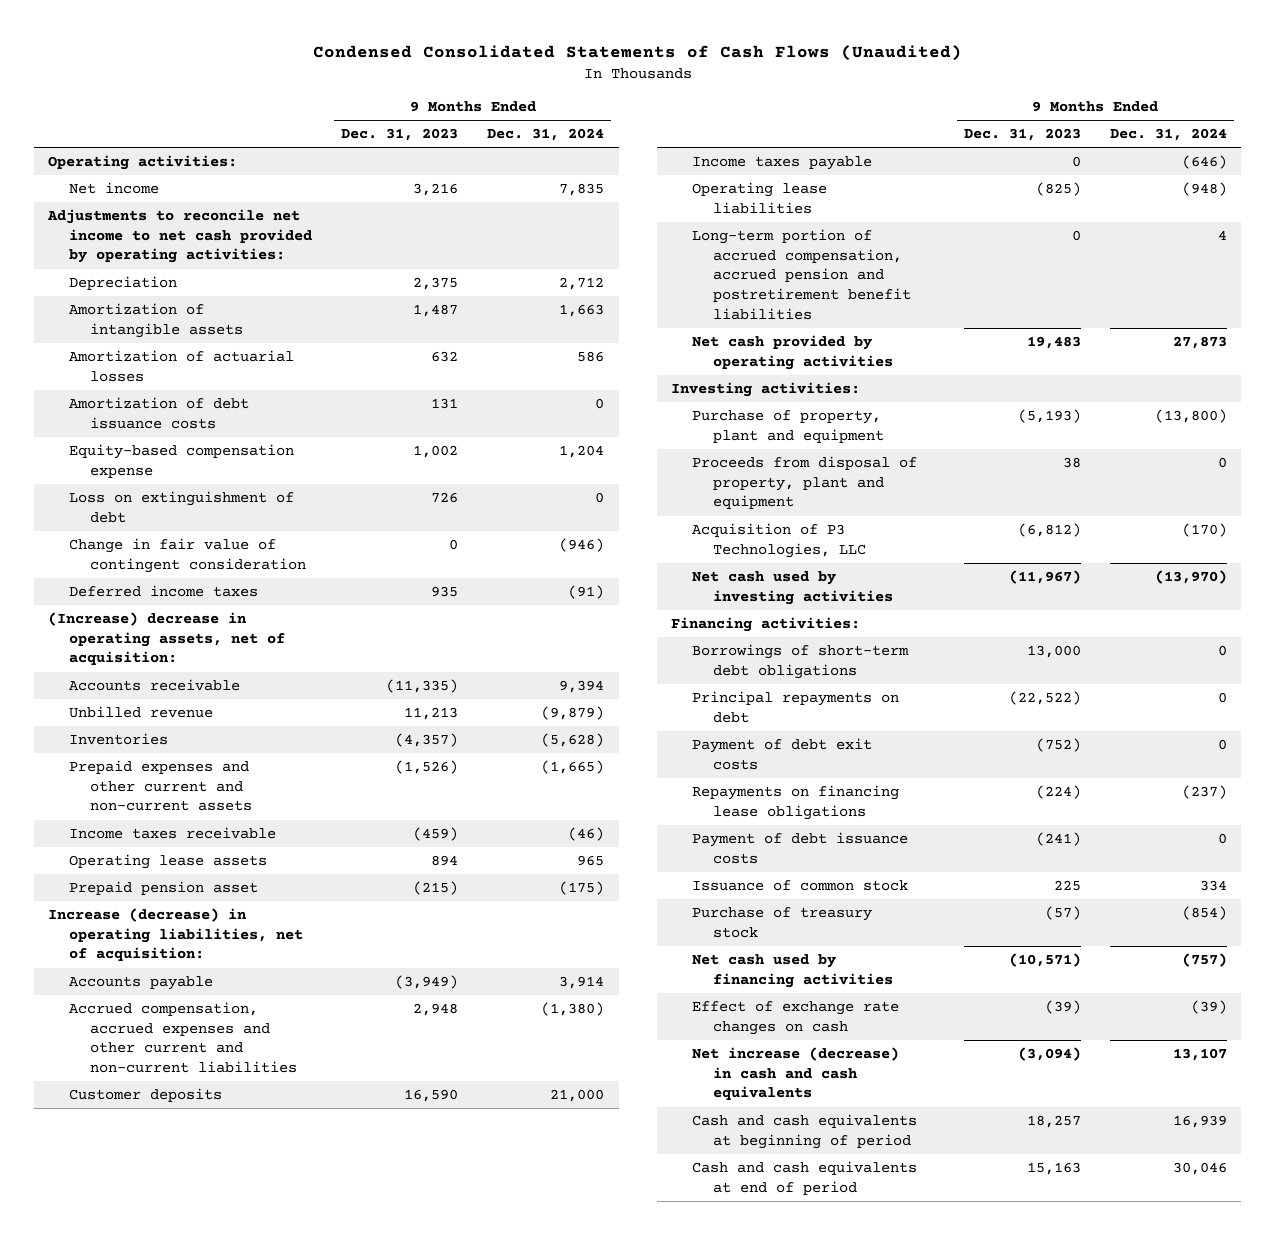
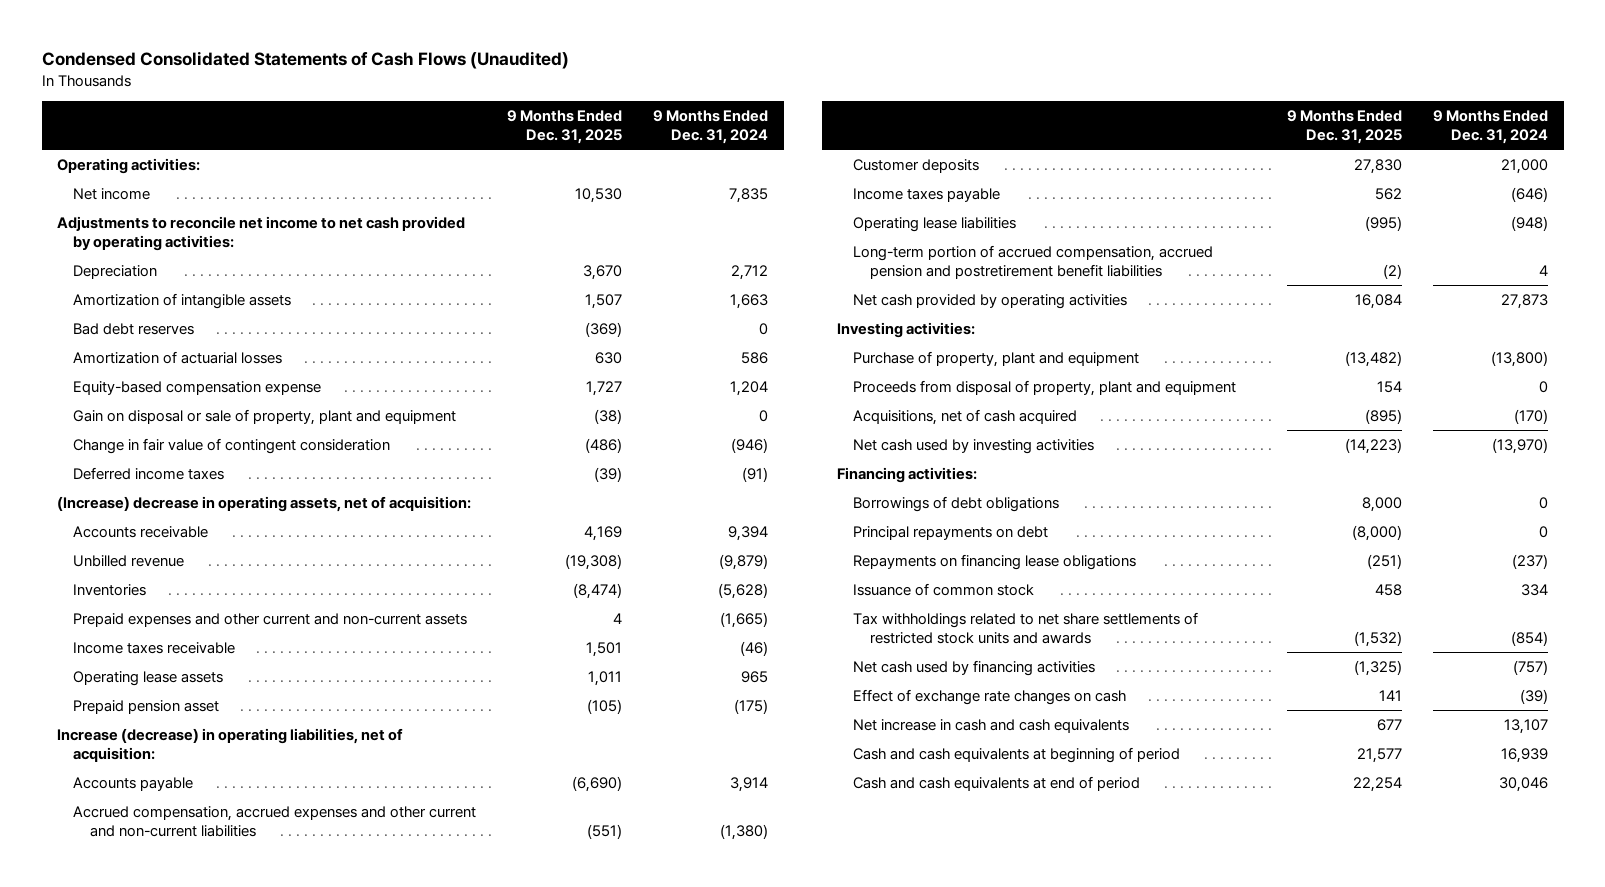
- | 9 Months Ended Dec. 31, 2023 | 9 Months Ended Dec. 31, 2024
+ | 9 Months Ended Dec. 31, 2025 | 9 Months Ended Dec. 31, 2024
+ Bad debt reserves | (369) | 0
- Amortization of debt issuance costs | 131 | 0
- Loss on extinguishment of debt | 726 | 0
+ Gain on disposal or sale of property, plant and equipment | (38) | 0
- Acquisition of P3 Technologies, LLC | (6,812) | (170)
+ Acquisitions, net of cash acquired | (895) | (170)
- Borrowings of short-term debt obligations | 13,000 | 0
+ Borrowings of debt obligations | 8,000 | 0
- Payment of debt exit costs | (752) | 0
- Payment of debt issuance costs | (241) | 0
- Purchase of treasury stock | (57) | (854)
+ Tax withholdings related to net share settlements of restricted stock units and awards | (1,532) | (854)
- Net increase (decrease) in cash and cash equivalents | (3,094) | 13,107
+ Net increase in cash and cash equivalents | 677 | 13,107

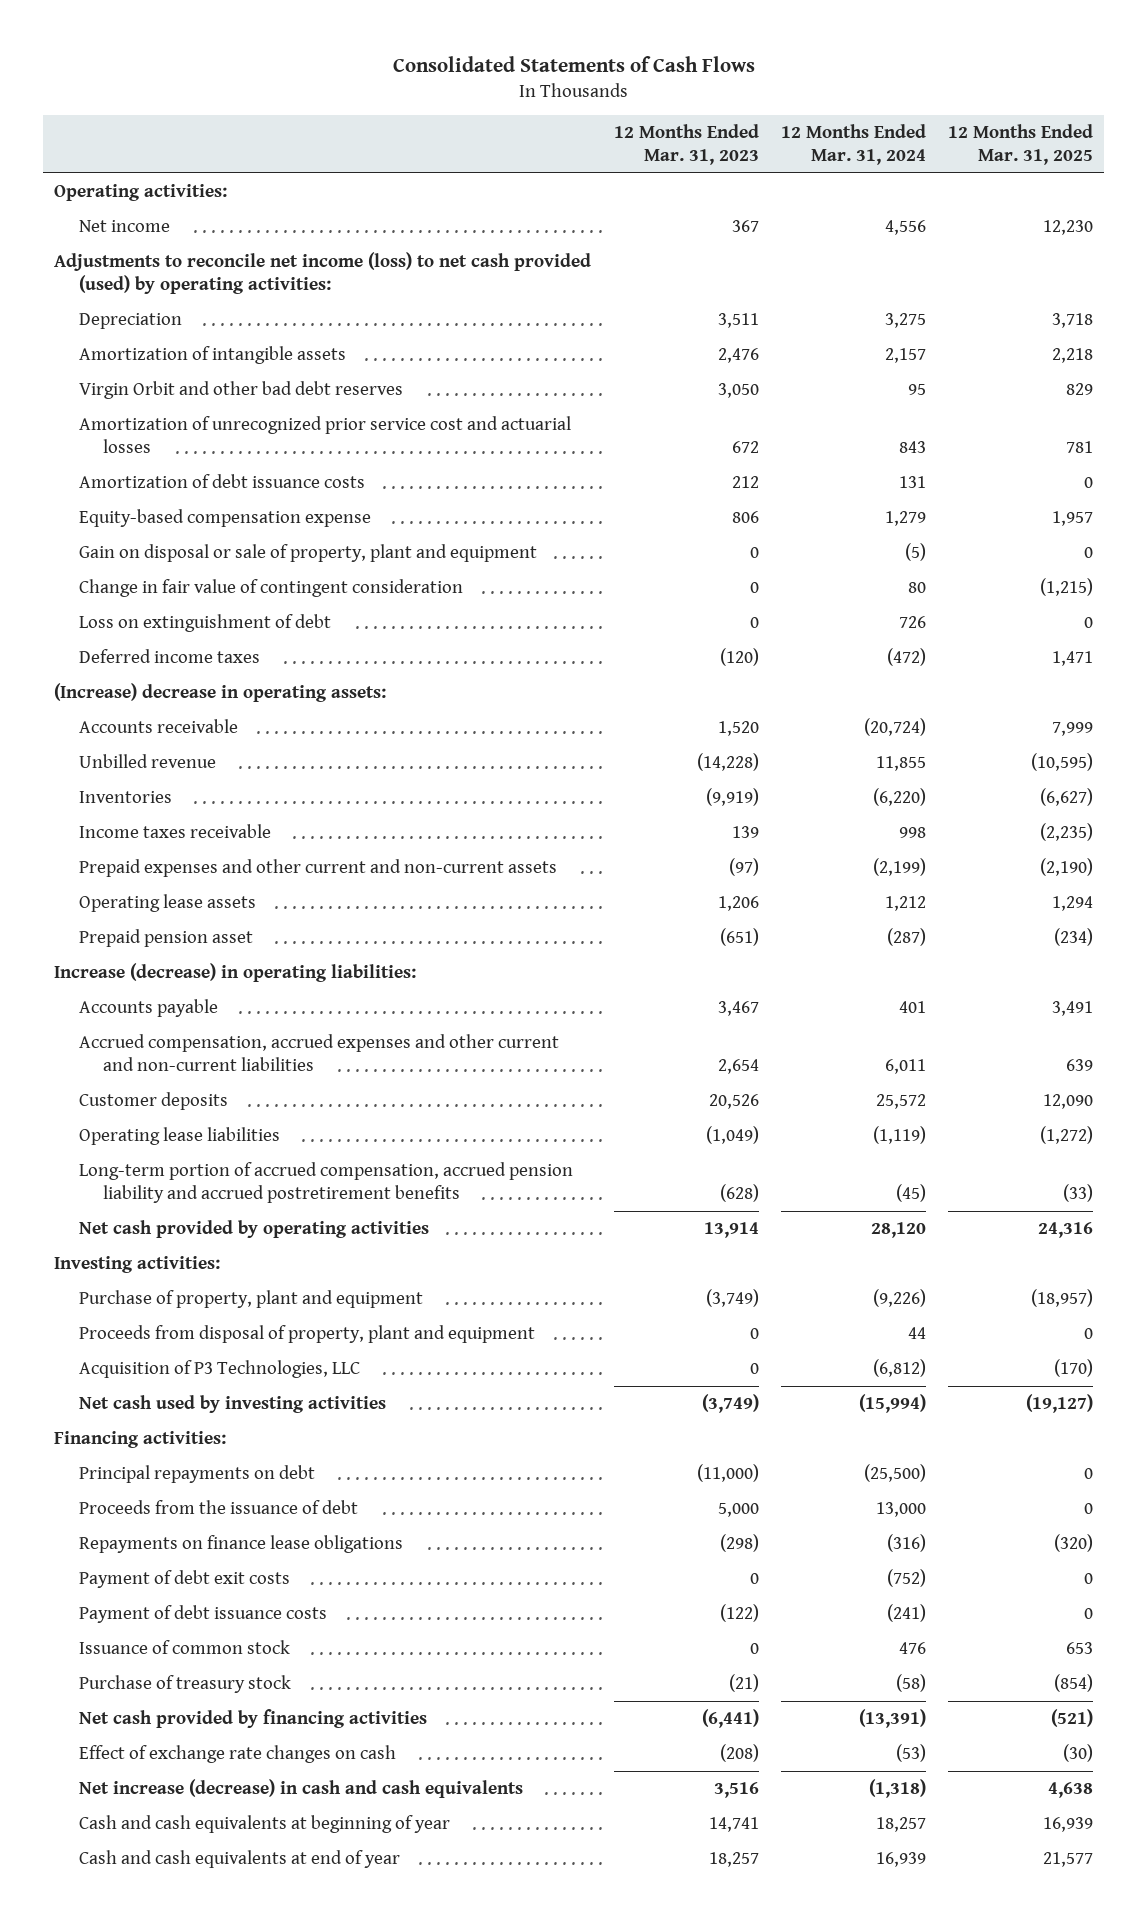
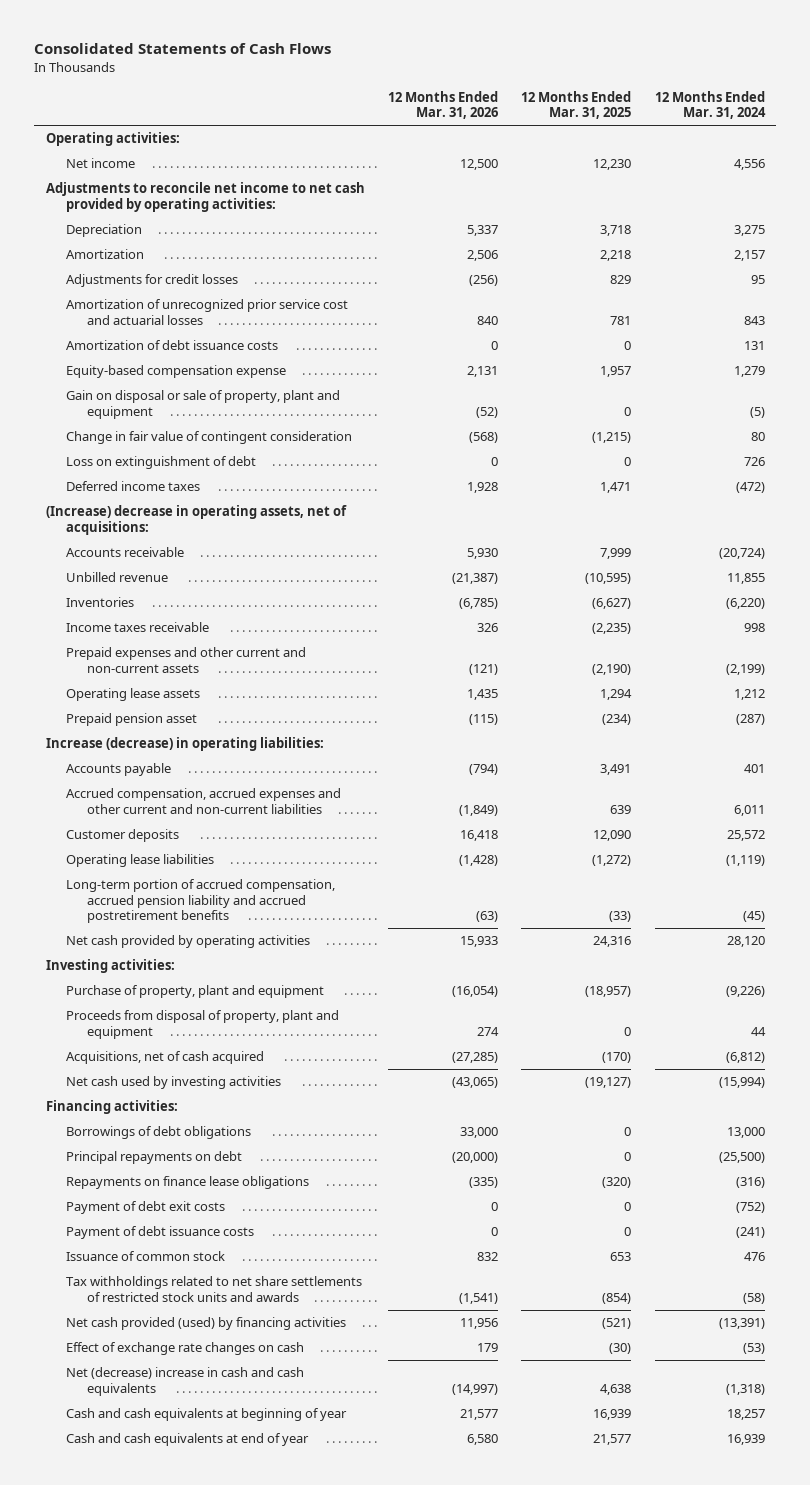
- | 12 Months Ended Mar. 31, 2023 | 12 Months Ended Mar. 31, 2024 | 12 Months Ended Mar. 31, 2025
+ | 12 Months Ended Mar. 31, 2026 | 12 Months Ended Mar. 31, 2025 | 12 Months Ended Mar. 31, 2024
- Adjustments to reconcile net income (loss) to net cash provided (used) by operating activities:
+ Adjustments to reconcile net income to net cash provided by operating activities:
- Amortization of intangible assets | 2,476 | 2,157 | 2,218
- Virgin Orbit and other bad debt reserves | 3,050 | 95 | 829
+ Amortization | 2,506 | 2,218 | 2,157
+ Adjustments for credit losses | (256) | 829 | 95
- (Increase) decrease in operating assets:
+ (Increase) decrease in operating assets, net of acquisitions:
- Acquisition of P3 Technologies, LLC | 0 | (6,812) | (170)
+ Acquisitions, net of cash acquired | (27,285) | (170) | (6,812)
+ Borrowings of debt obligations | 33,000 | 0 | 13,000
- Proceeds from the issuance of debt | 5,000 | 13,000 | 0
- Purchase of treasury stock | (21) | (58) | (854)
- Net cash provided by financing activities | (6,441) | (13,391) | (521)
+ Tax withholdings related to net share settlements of restricted stock units and awards | (1,541) | (854) | (58)
+ Net cash provided (used) by financing activities | 11,956 | (521) | (13,391)
- Net increase (decrease) in cash and cash equivalents | 3,516 | (1,318) | 4,638
+ Net (decrease) increase in cash and cash equivalents | (14,997) | 4,638 | (1,318)

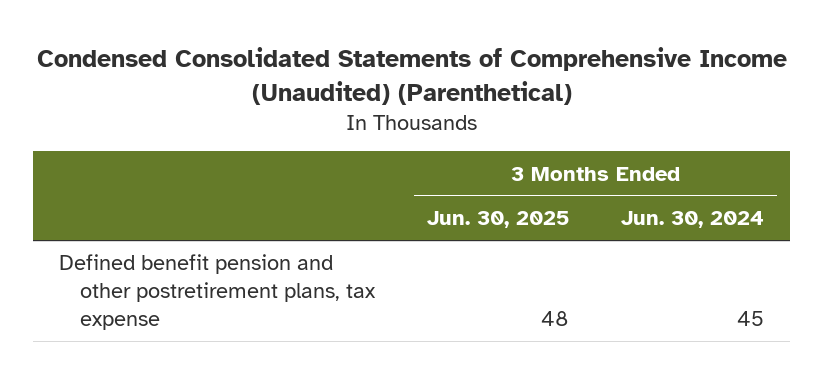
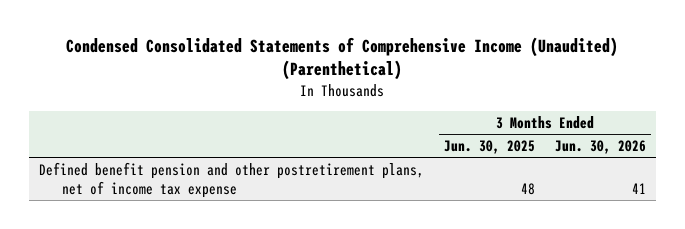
- | 3 Months Ended Jun. 30, 2025 | 3 Months Ended Jun. 30, 2024
+ | 3 Months Ended Jun. 30, 2025 | 3 Months Ended Jun. 30, 2026
- Defined benefit pension and other postretirement plans, tax expense | 48 | 45
+ Defined benefit pension and other postretirement plans, net of income tax expense | 48 | 41

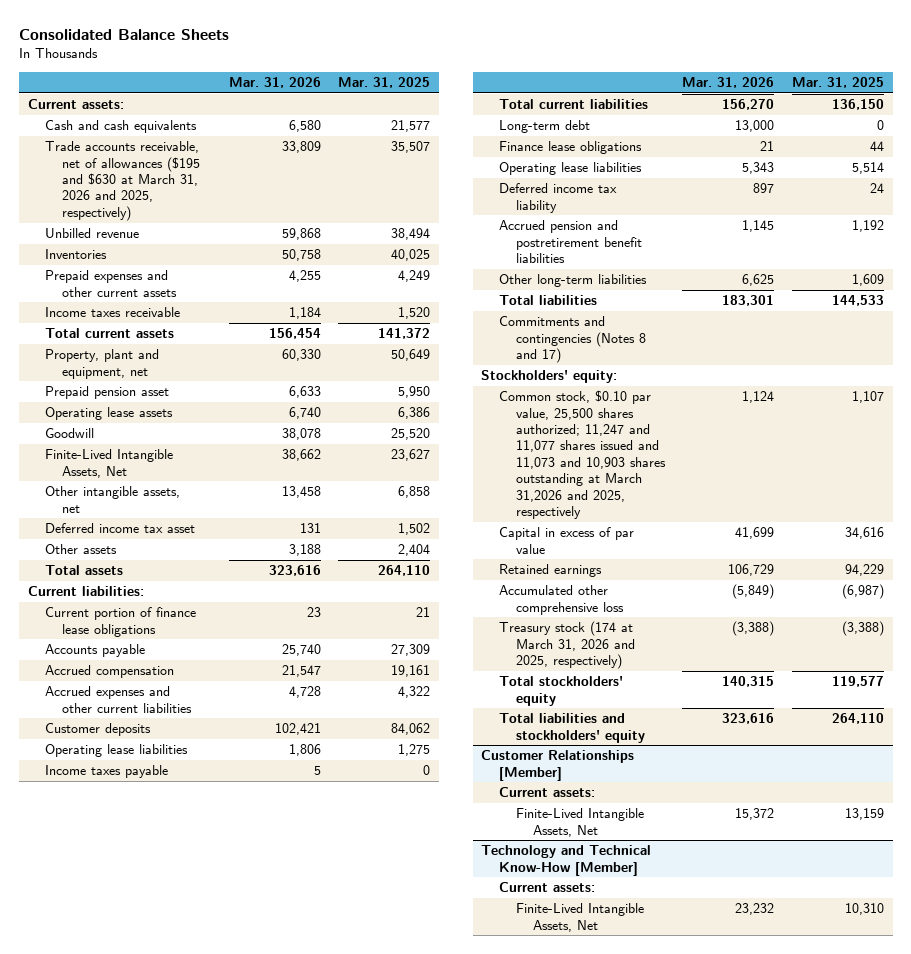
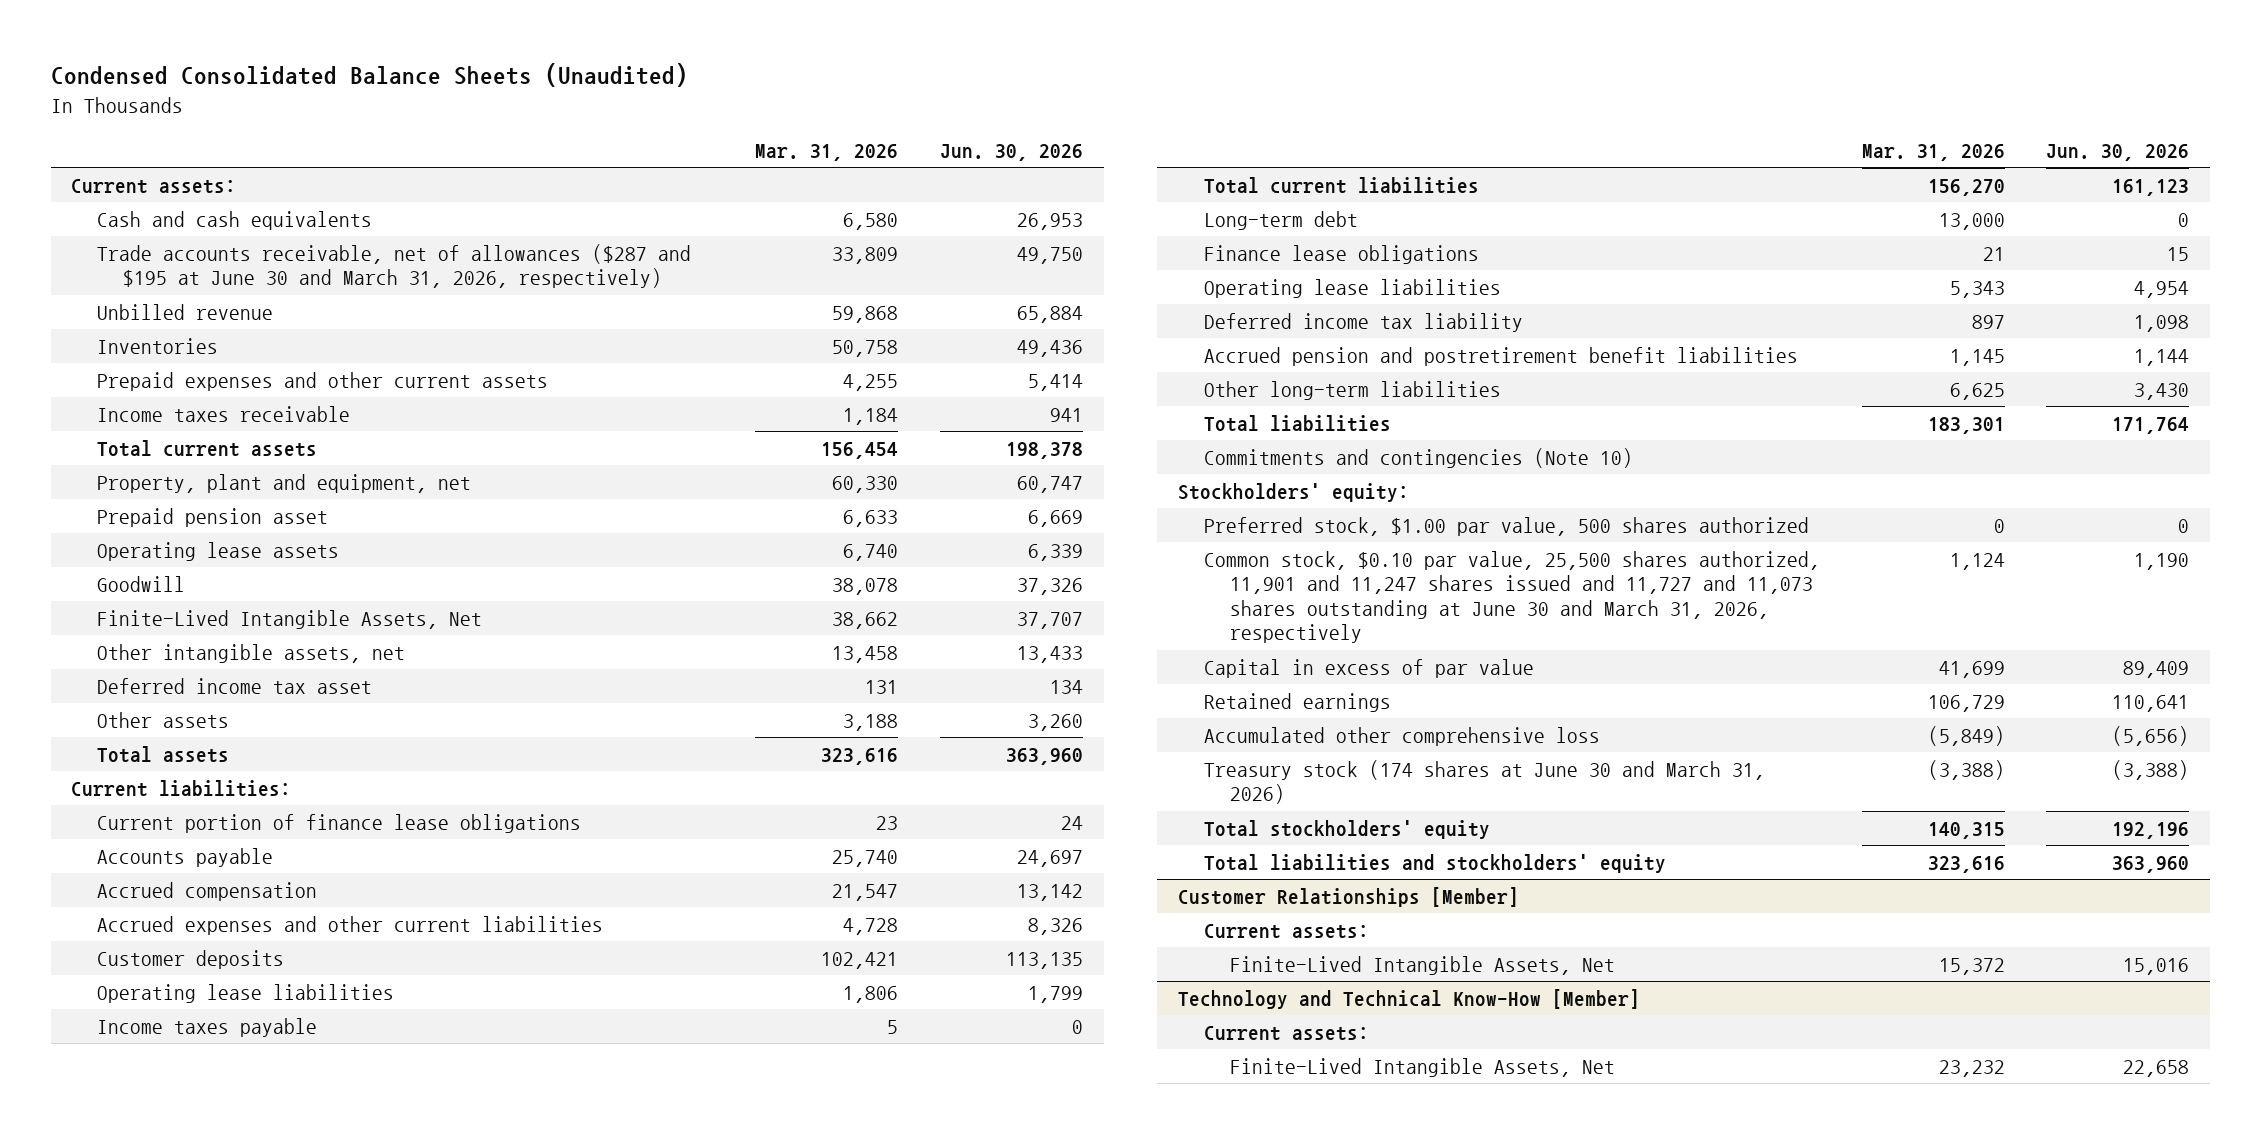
- Consolidated Balance Sheets
+ Condensed Consolidated Balance Sheets (Unaudited)
- | Mar. 31, 2026 | Mar. 31, 2025
+ | Mar. 31, 2026 | Jun. 30, 2026
- Trade accounts receivable, net of allowances ($195 and $630 at March 31, 2026 and 2025, respectively) | 33,809 | 35,507
+ Trade accounts receivable, net of allowances ($287 and $195 at June 30 and March 31, 2026, respectively) | 33,809 | 49,750
- Commitments and contingencies (Notes 8 and 17)
+ Commitments and contingencies (Note 10)
- Common stock, $0.10 par value, 25,500 shares authorized; 11,247 and 11,077 shares issued and 11,073 and 10,903 shares outstanding at March 31,2026 and 2025, respectively | 1,124 | 1,107
+ Preferred stock, $1.00 par value, 500 shares authorized | 0 | 0
+ Common stock, $0.10 par value, 25,500 shares authorized, 11,901 and 11,247 shares issued and 11,727 and 11,073 shares outstanding at June 30 and March 31, 2026, respectively | 1,124 | 1,190
- Treasury stock (174 at March 31, 2026 and 2025, respectively) | (3,388) | (3,388)
+ Treasury stock (174 shares at June 30 and March 31, 2026) | (3,388) | (3,388)

